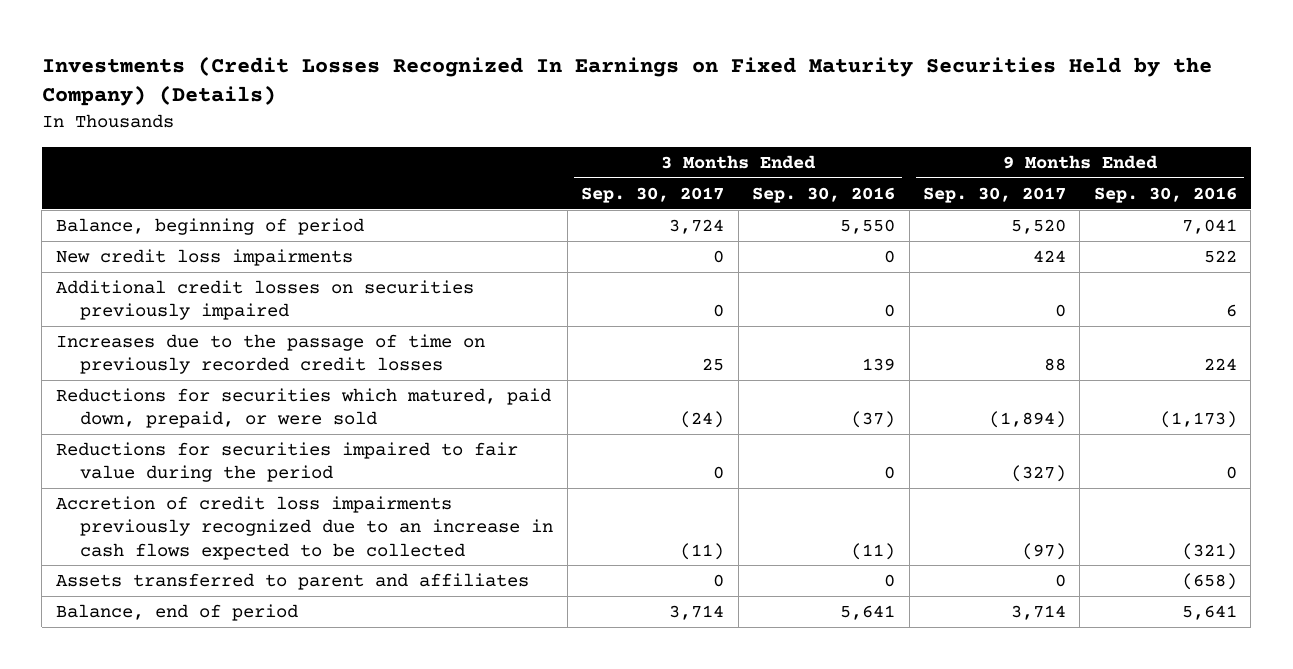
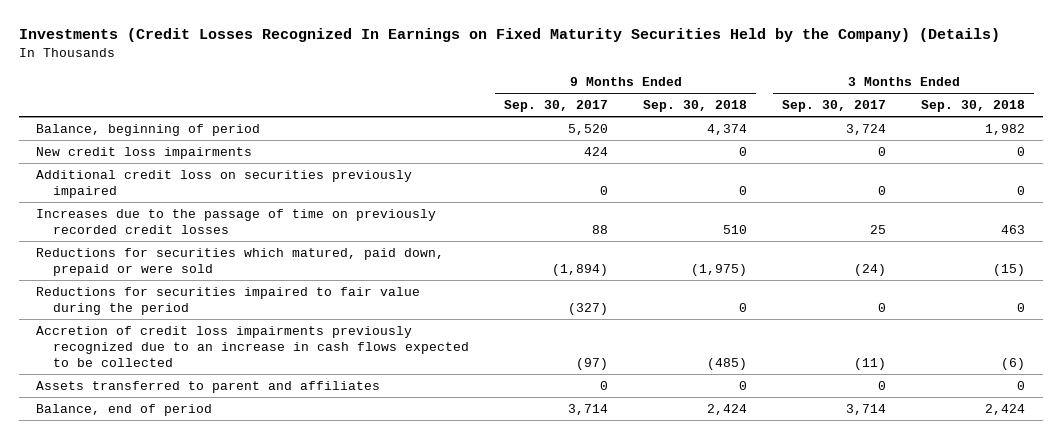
- | 3 Months Ended Sep. 30, 2017 | 3 Months Ended Sep. 30, 2016 | 9 Months Ended Sep. 30, 2017 | 9 Months Ended Sep. 30, 2016
+ | 9 Months Ended Sep. 30, 2017 | 9 Months Ended Sep. 30, 2018 | 3 Months Ended Sep. 30, 2017 | 3 Months Ended Sep. 30, 2018
- Additional credit losses on securities previously impaired | 0 | 0 | 0 | 6
+ Additional credit loss on securities previously impaired | 0 | 0 | 0 | 0
- Reductions for securities which matured, paid down, prepaid, or were sold | (24) | (37) | (1,894) | (1,173)
+ Reductions for securities which matured, paid down, prepaid or were sold | (1,894) | (1,975) | (24) | (15)

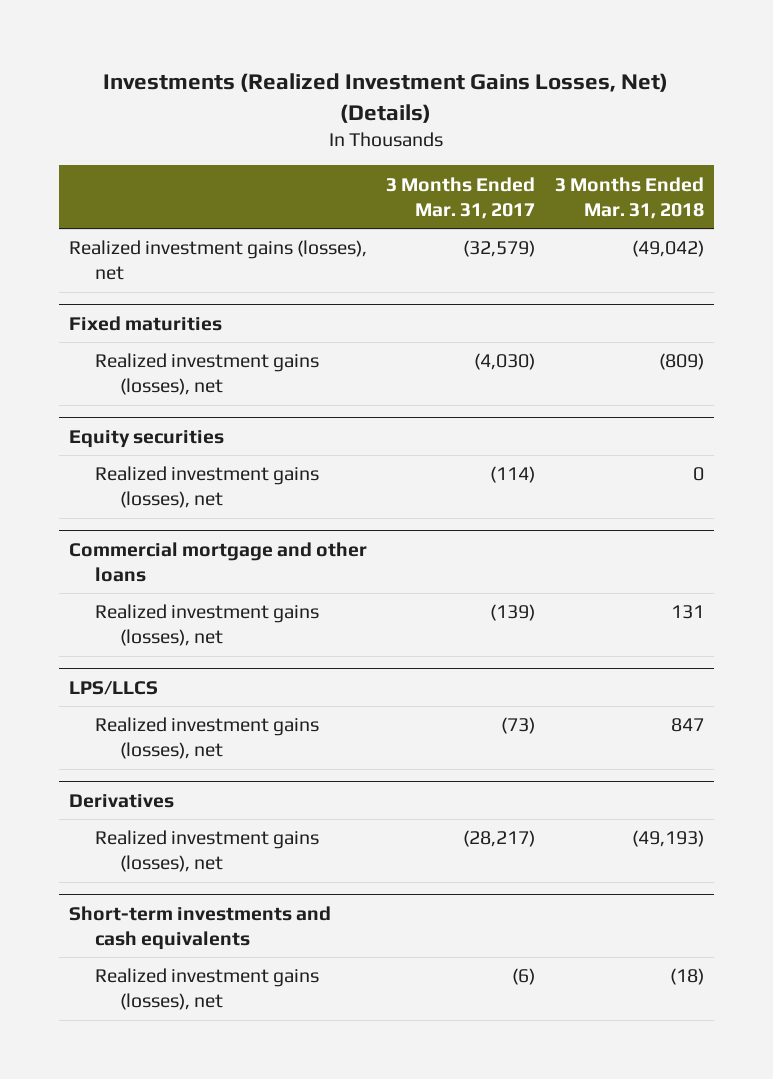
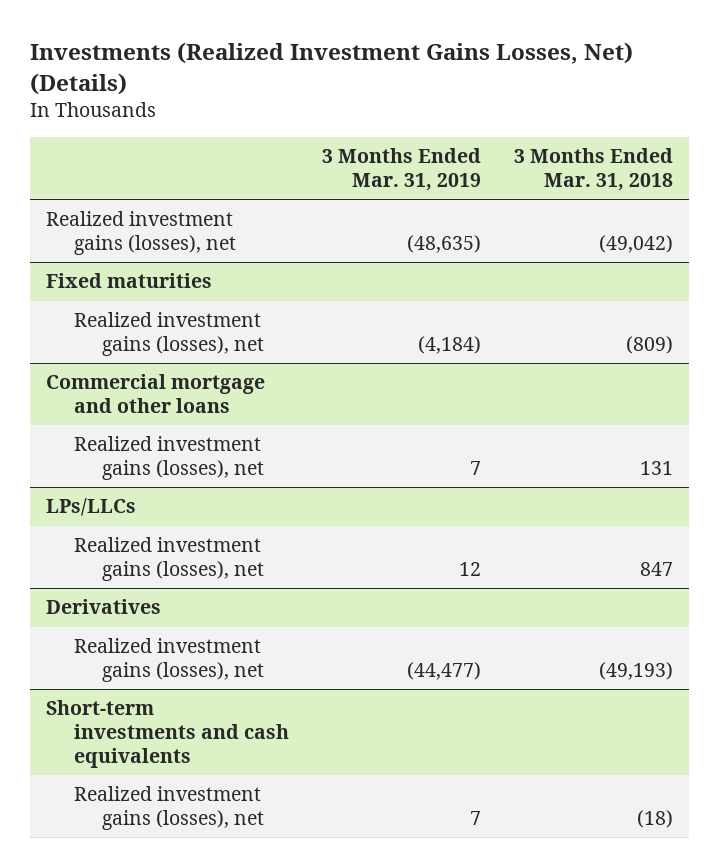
- | 3 Months Ended Mar. 31, 2017 | 3 Months Ended Mar. 31, 2018
+ | 3 Months Ended Mar. 31, 2019 | 3 Months Ended Mar. 31, 2018
- Equity securities
- Realized investment gains (losses), net | (114) | 0
- LPS/LLCS
+ LPs/LLCs

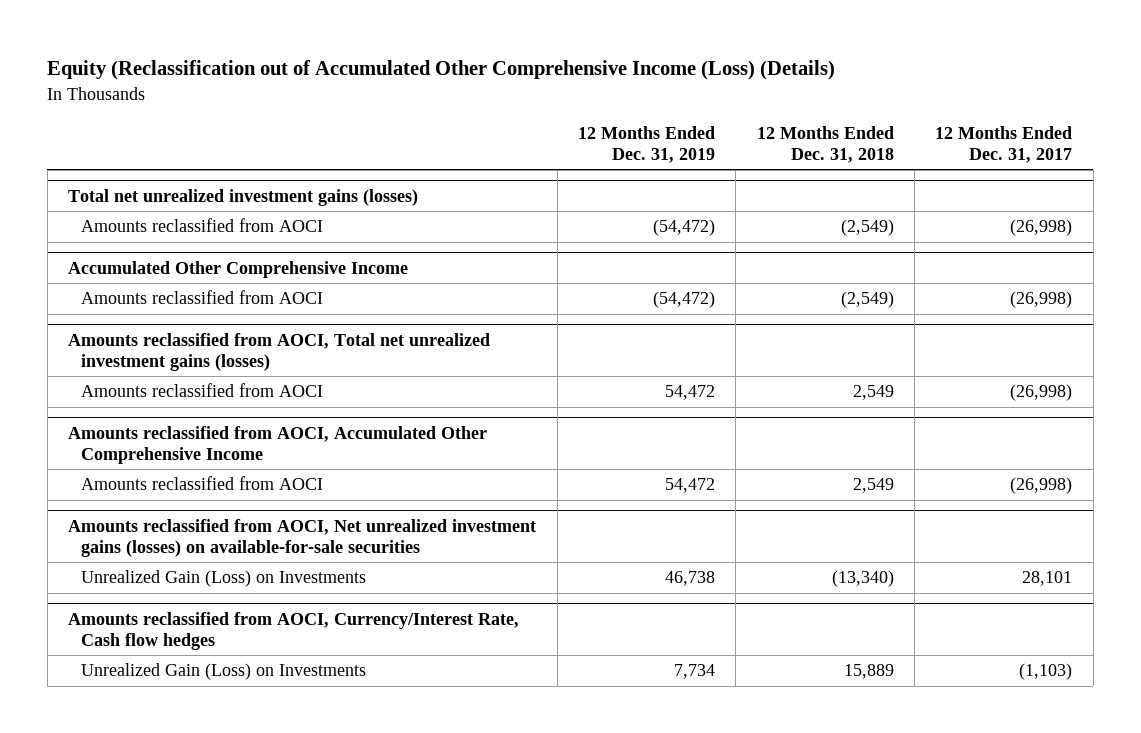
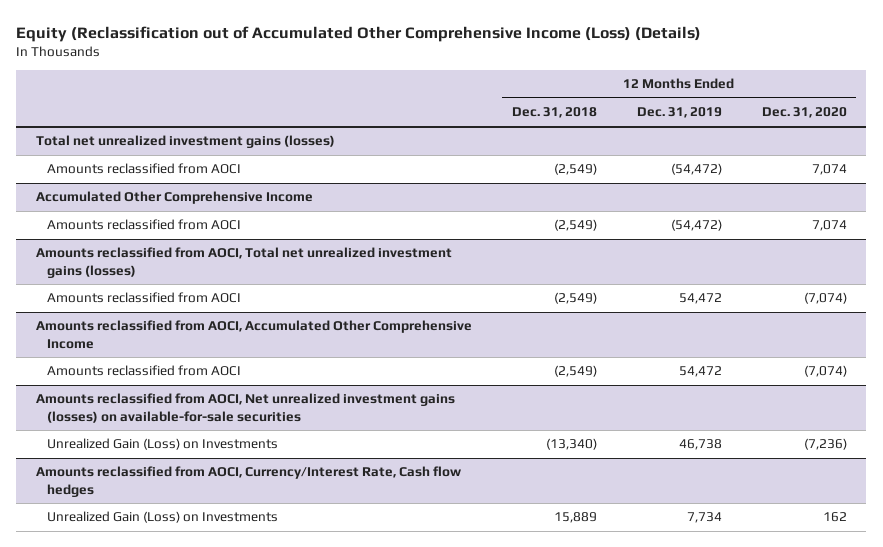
- | 12 Months Ended Dec. 31, 2019 | 12 Months Ended Dec. 31, 2018 | 12 Months Ended Dec. 31, 2017
+ | 12 Months Ended Dec. 31, 2018 | 12 Months Ended Dec. 31, 2019 | 12 Months Ended Dec. 31, 2020
@ Amounts reclassified from AOCI, Total net unrealized investment gains (losses)
- Amounts reclassified from AOCI | 54,472 | 2,549 | (26,998)
+ Amounts reclassified from AOCI | (2,549) | 54,472 | (7,074)
@ Amounts reclassified from AOCI, Accumulated Other Comprehensive Income
- Amounts reclassified from AOCI | 54,472 | 2,549 | (26,998)
+ Amounts reclassified from AOCI | (2,549) | 54,472 | (7,074)

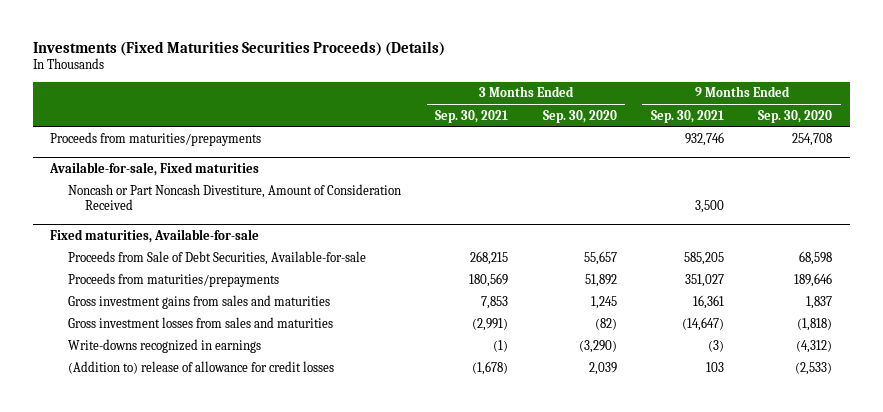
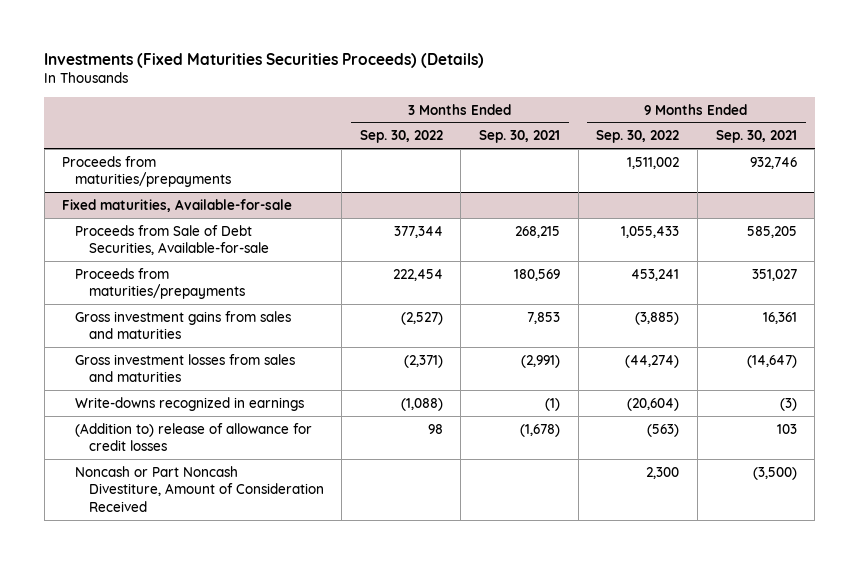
- | 3 Months Ended Sep. 30, 2021 | 3 Months Ended Sep. 30, 2020 | 9 Months Ended Sep. 30, 2021 | 9 Months Ended Sep. 30, 2020
+ | 3 Months Ended Sep. 30, 2022 | 3 Months Ended Sep. 30, 2021 | 9 Months Ended Sep. 30, 2022 | 9 Months Ended Sep. 30, 2021
- Available-for-sale, Fixed maturities
- Noncash or Part Noncash Divestiture, Amount of Consideration Received | | | 3,500 |
@ Fixed maturities, Available-for-sale
+ Noncash or Part Noncash Divestiture, Amount of Consideration Received | | | 2,300 | (3,500)

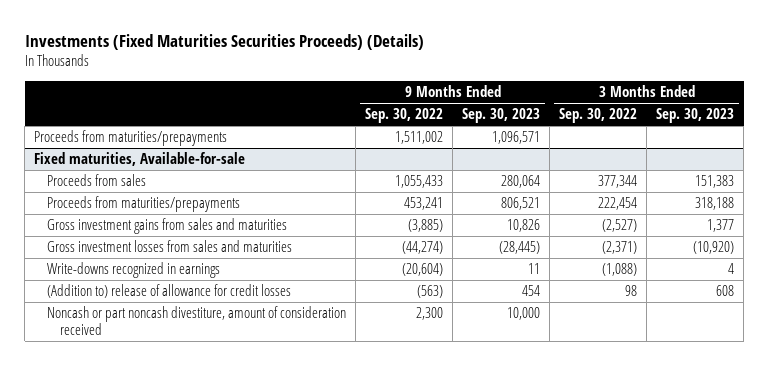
- | 3 Months Ended Sep. 30, 2022 | 3 Months Ended Sep. 30, 2021 | 9 Months Ended Sep. 30, 2022 | 9 Months Ended Sep. 30, 2021
+ | 9 Months Ended Sep. 30, 2022 | 9 Months Ended Sep. 30, 2023 | 3 Months Ended Sep. 30, 2022 | 3 Months Ended Sep. 30, 2023
@ Fixed maturities, Available-for-sale
- Proceeds from Sale of Debt Securities, Available-for-sale | 377,344 | 268,215 | 1,055,433 | 585,205
+ Proceeds from sales | 1,055,433 | 280,064 | 377,344 | 151,383
- Noncash or Part Noncash Divestiture, Amount of Consideration Received | | | 2,300 | (3,500)
+ Noncash or part noncash divestiture, amount of consideration received | 2,300 | 10,000 | |

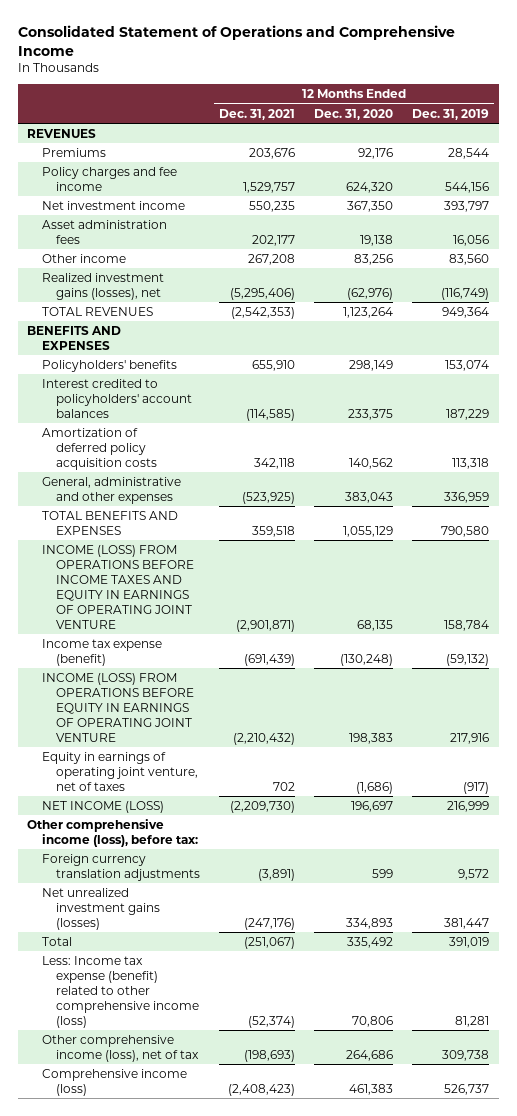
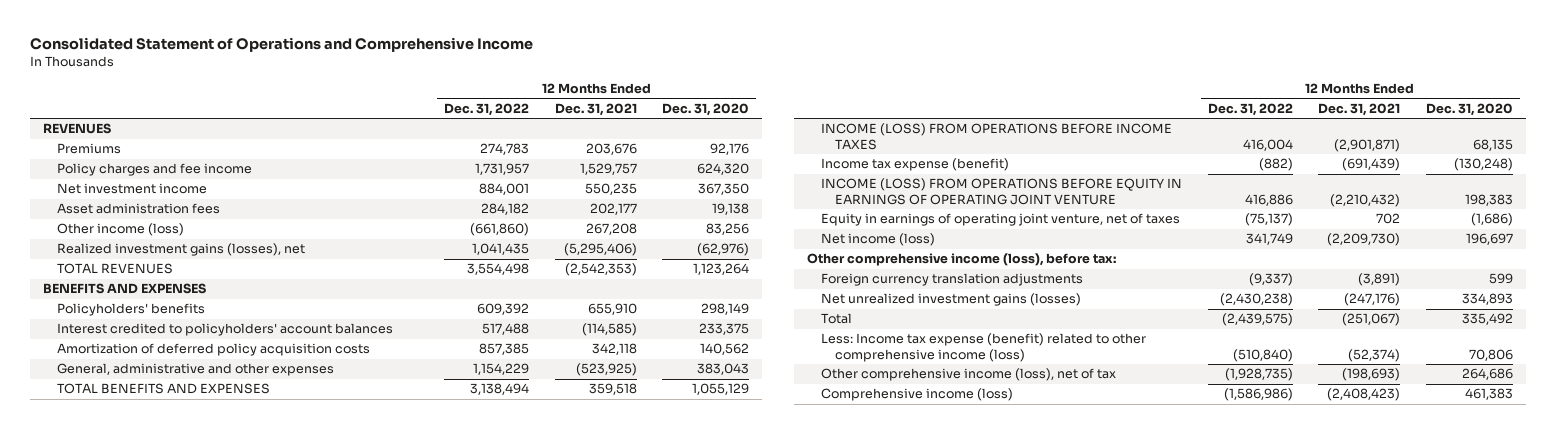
- | 12 Months Ended Dec. 31, 2021 | 12 Months Ended Dec. 31, 2020 | 12 Months Ended Dec. 31, 2019
+ | 12 Months Ended Dec. 31, 2022 | 12 Months Ended Dec. 31, 2021 | 12 Months Ended Dec. 31, 2020
- Other income | 267,208 | 83,256 | 83,560
+ Other income (loss) | (661,860) | 267,208 | 83,256
- INCOME (LOSS) FROM OPERATIONS BEFORE INCOME TAXES AND EQUITY IN EARNINGS OF OPERATING JOINT VENTURE | (2,901,871) | 68,135 | 158,784
+ INCOME (LOSS) FROM OPERATIONS BEFORE INCOME TAXES | 416,004 | (2,901,871) | 68,135
- NET INCOME (LOSS) | (2,209,730) | 196,697 | 216,999
+ Net income (loss) | 341,749 | (2,209,730) | 196,697

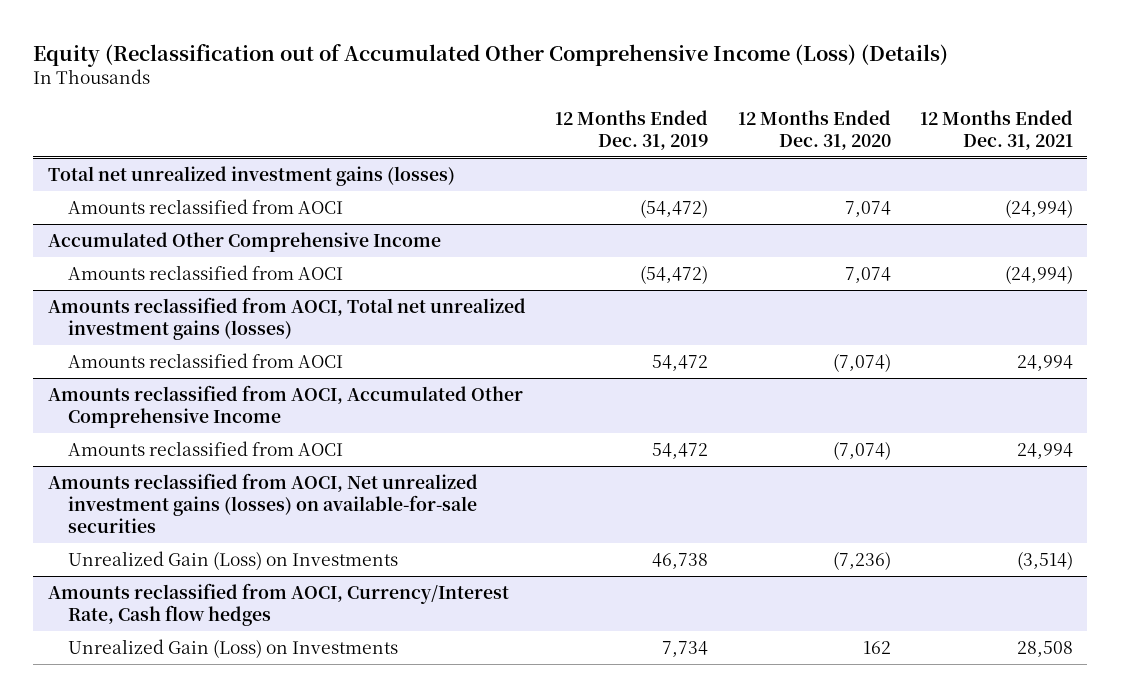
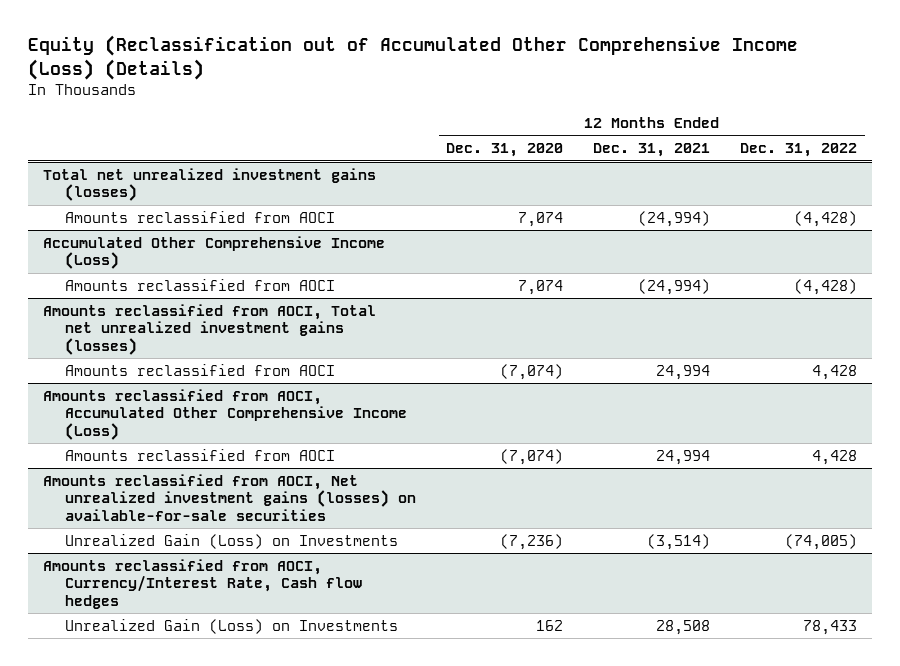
- | 12 Months Ended Dec. 31, 2019 | 12 Months Ended Dec. 31, 2020 | 12 Months Ended Dec. 31, 2021
+ | 12 Months Ended Dec. 31, 2020 | 12 Months Ended Dec. 31, 2021 | 12 Months Ended Dec. 31, 2022
- Accumulated Other Comprehensive Income
+ Accumulated Other Comprehensive Income (Loss)
- Amounts reclassified from AOCI, Accumulated Other Comprehensive Income
+ Amounts reclassified from AOCI, Accumulated Other Comprehensive Income (Loss)

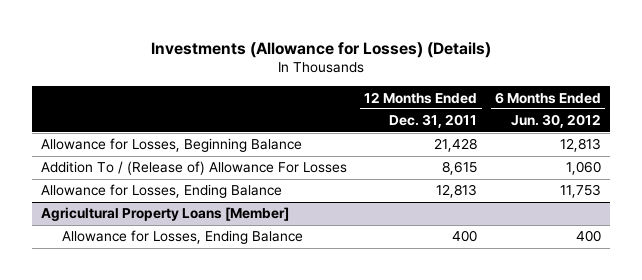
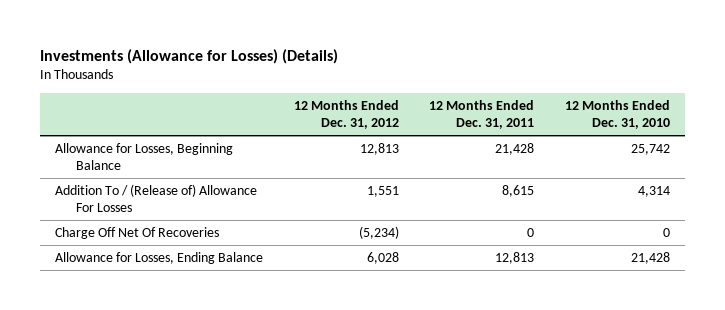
- | 12 Months Ended Dec. 31, 2011 | 6 Months Ended Jun. 30, 2012
+ | 12 Months Ended Dec. 31, 2012 | 12 Months Ended Dec. 31, 2011 | 12 Months Ended Dec. 31, 2010
+ Charge Off Net Of Recoveries | (5,234) | 0 | 0
- Agricultural Property Loans [Member]
- Allowance for Losses, Ending Balance | 400 | 400

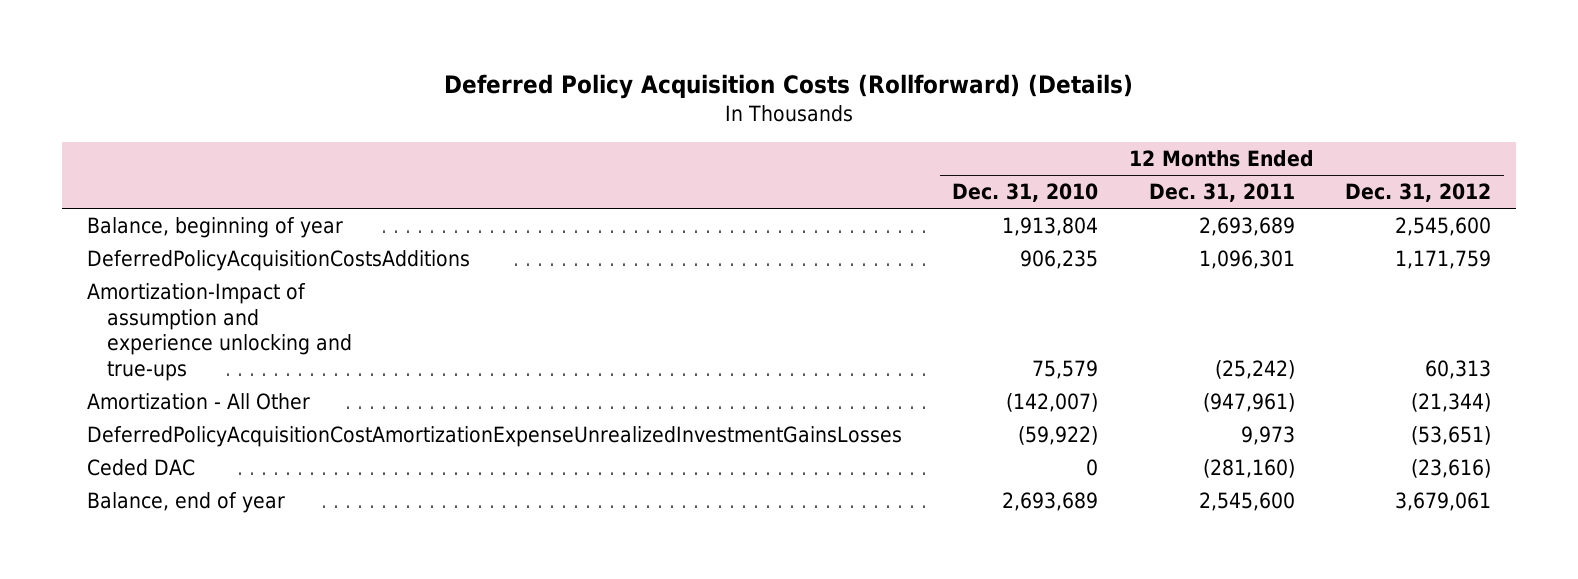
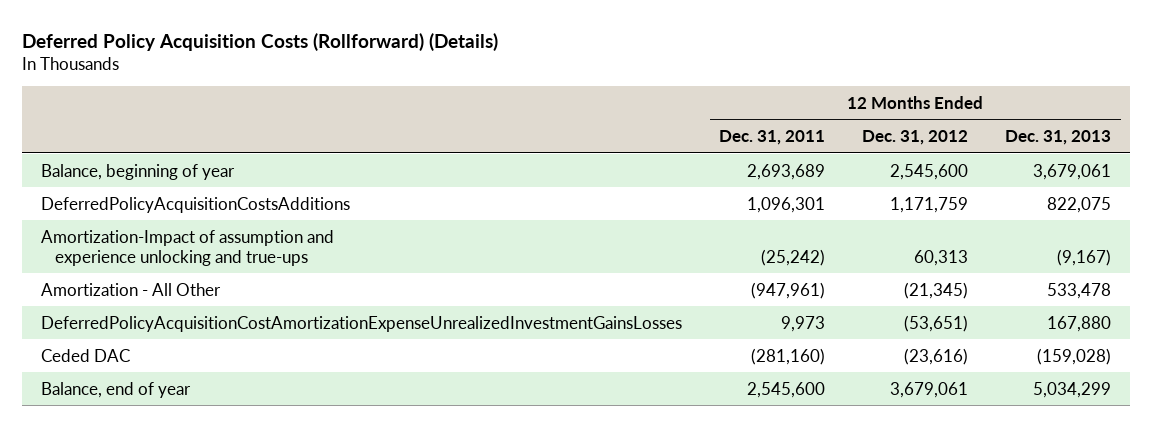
- | 12 Months Ended Dec. 31, 2010 | 12 Months Ended Dec. 31, 2011 | 12 Months Ended Dec. 31, 2012
+ | 12 Months Ended Dec. 31, 2011 | 12 Months Ended Dec. 31, 2012 | 12 Months Ended Dec. 31, 2013
- Amortization - All Other | (142,007) | (947,961) | (21,344)
+ Amortization - All Other | (947,961) | (21,345) | 533,478

